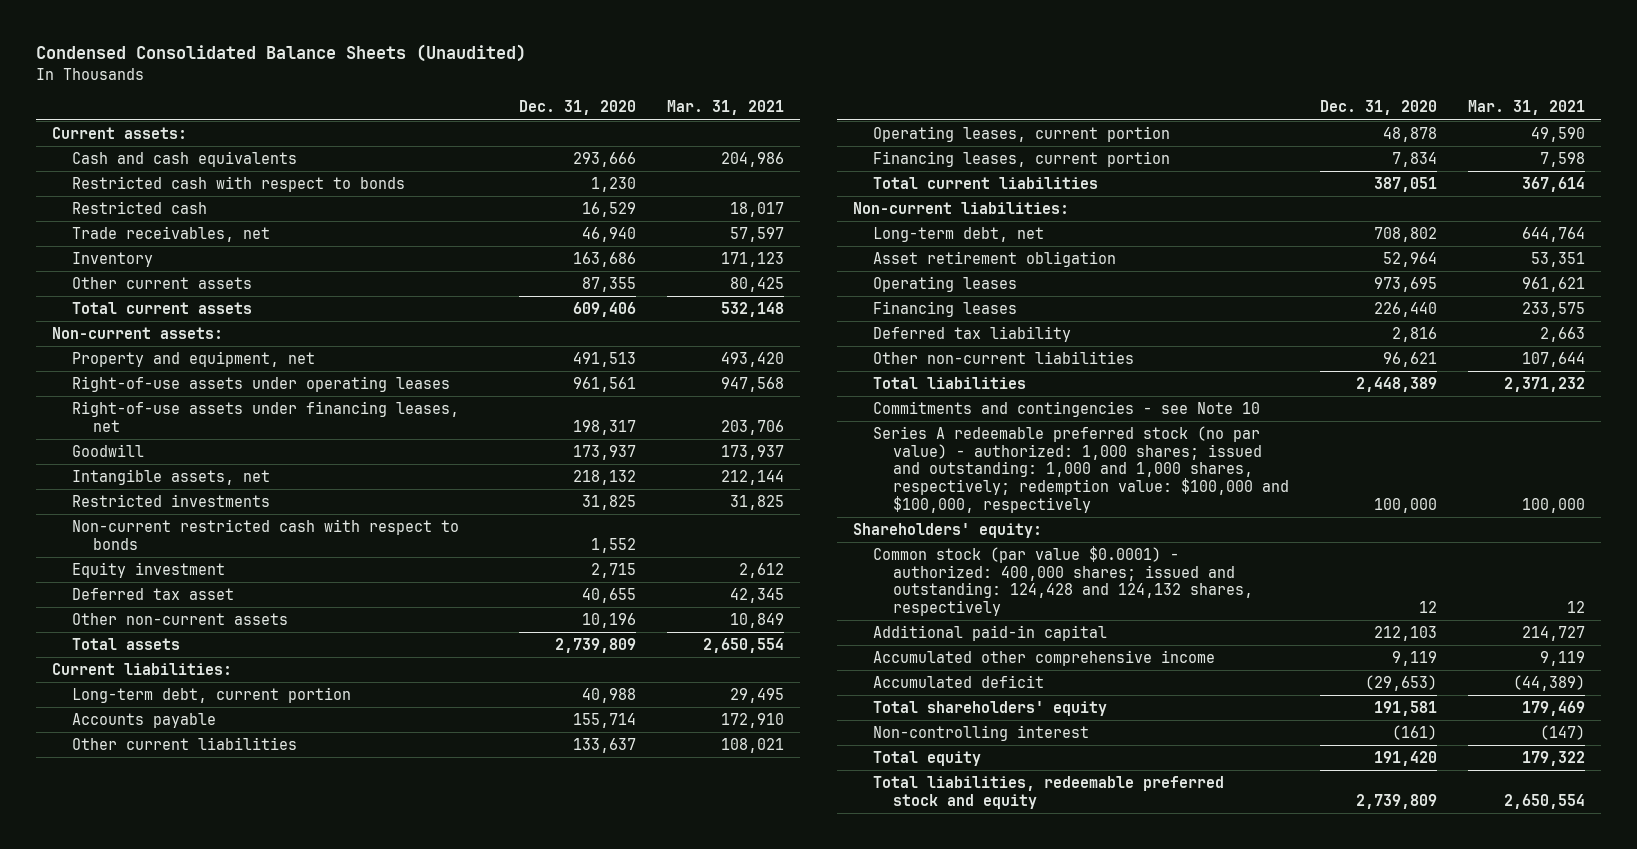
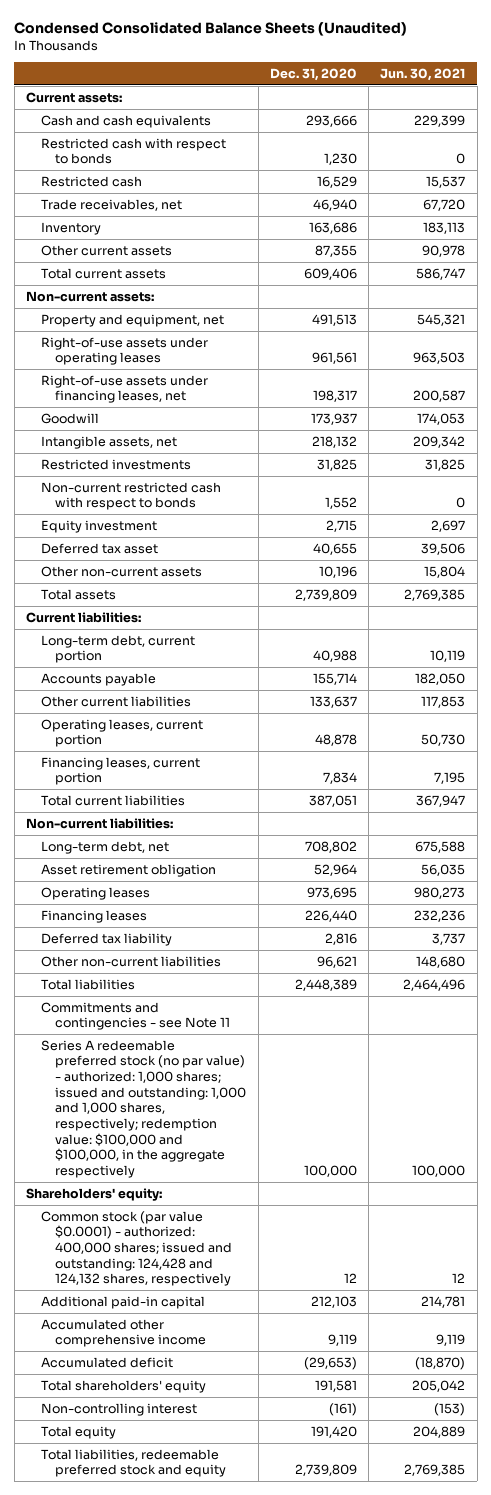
- | Dec. 31, 2020 | Mar. 31, 2021
+ | Dec. 31, 2020 | Jun. 30, 2021
- Commitments and contingencies - see Note 10
- Series A redeemable preferred stock (no par value) - authorized: 1,000 shares; issued and outstanding: 1,000 and 1,000 shares, respectively; redemption value: $100,000 and $100,000, respectively | 100,000 | 100,000
+ Commitments and contingencies - see Note 11
+ Series A redeemable preferred stock (no par value) - authorized: 1,000 shares; issued and outstanding: 1,000 and 1,000 shares, respectively; redemption value: $100,000 and $100,000, in the aggregate respectively | 100,000 | 100,000

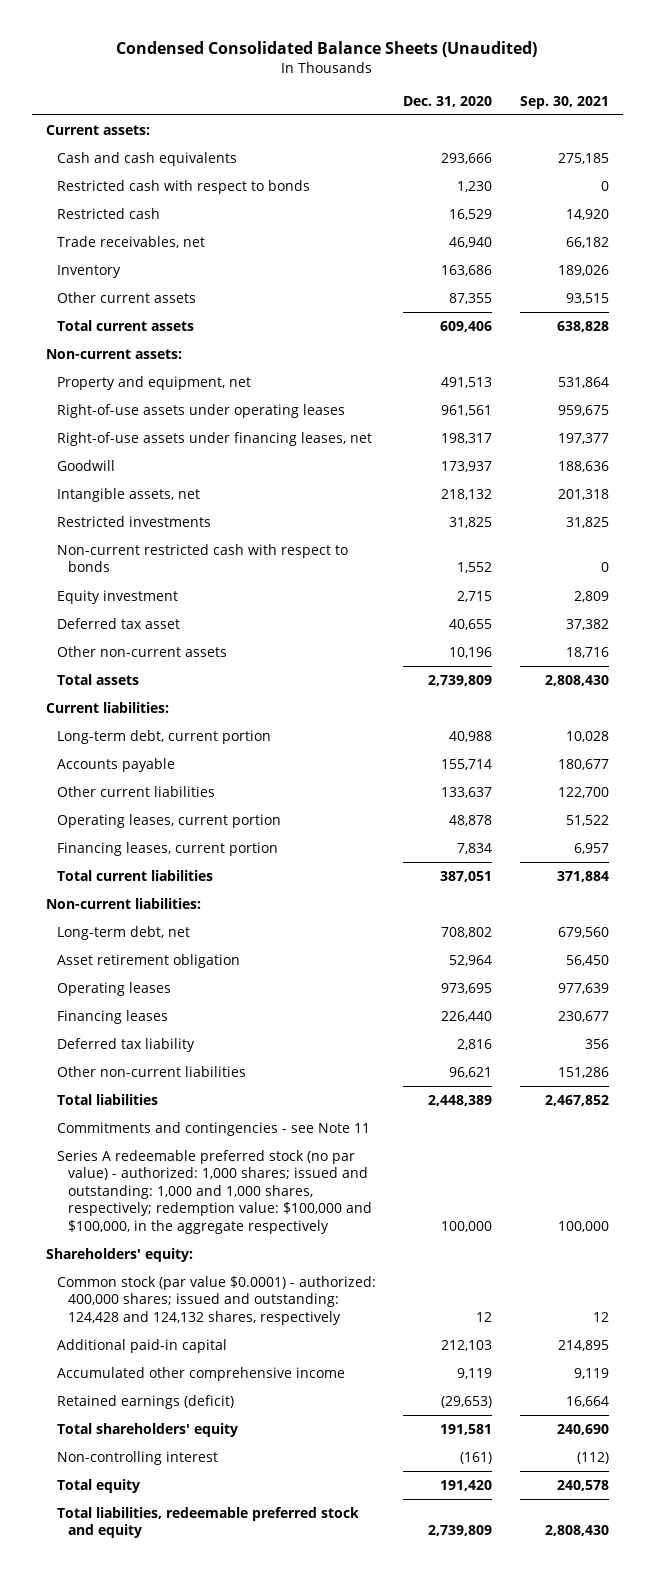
- | Dec. 31, 2020 | Jun. 30, 2021
+ | Dec. 31, 2020 | Sep. 30, 2021
- Accumulated deficit | (29,653) | (18,870)
+ Retained earnings (deficit) | (29,653) | 16,664

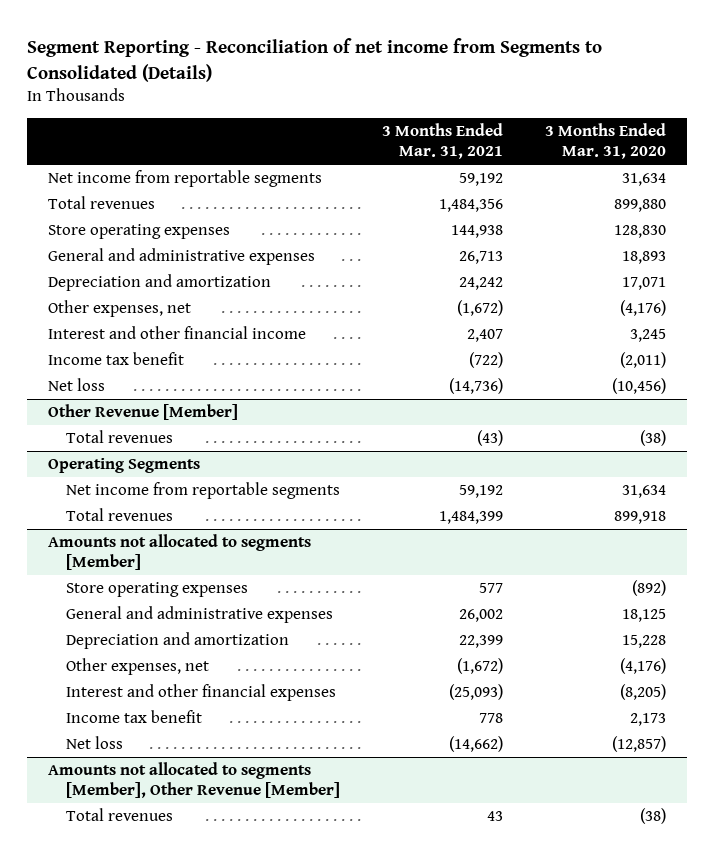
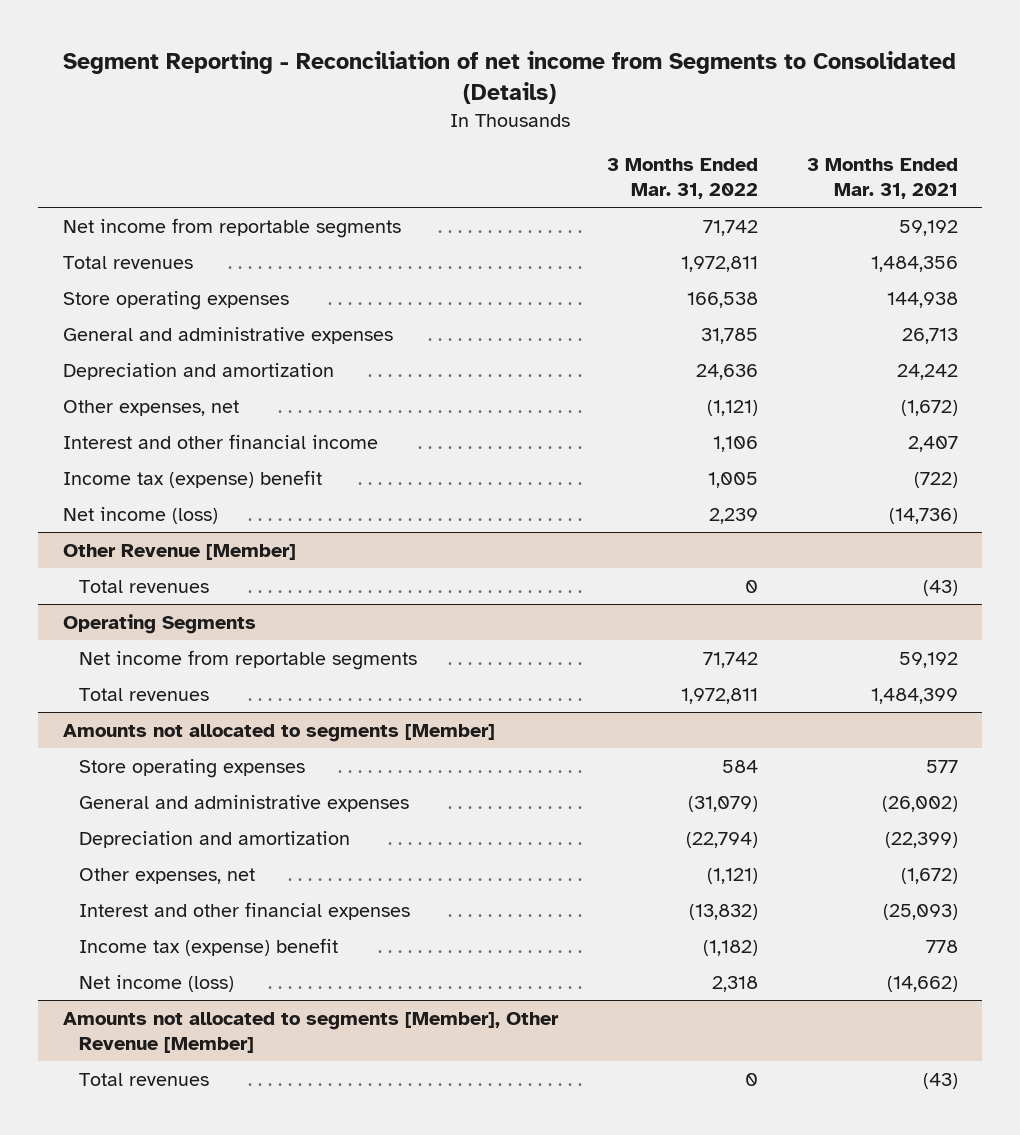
- | 3 Months Ended Mar. 31, 2021 | 3 Months Ended Mar. 31, 2020
+ | 3 Months Ended Mar. 31, 2022 | 3 Months Ended Mar. 31, 2021
- Income tax benefit | (722) | (2,011)
- Net loss | (14,736) | (10,456)
+ Income tax (expense) benefit | 1,005 | (722)
+ Net income (loss) | 2,239 | (14,736)
@ Amounts not allocated to segments [Member]
- General and administrative expenses | 26,002 | 18,125
- Depreciation and amortization | 22,399 | 15,228
+ General and administrative expenses | (31,079) | (26,002)
+ Depreciation and amortization | (22,794) | (22,399)
- Income tax benefit | 778 | 2,173
- Net loss | (14,662) | (12,857)
+ Income tax (expense) benefit | (1,182) | 778
+ Net income (loss) | 2,318 | (14,662)
@ Amounts not allocated to segments [Member], Other Revenue [Member]
- Total revenues | 43 | (38)
+ Total revenues | 0 | (43)

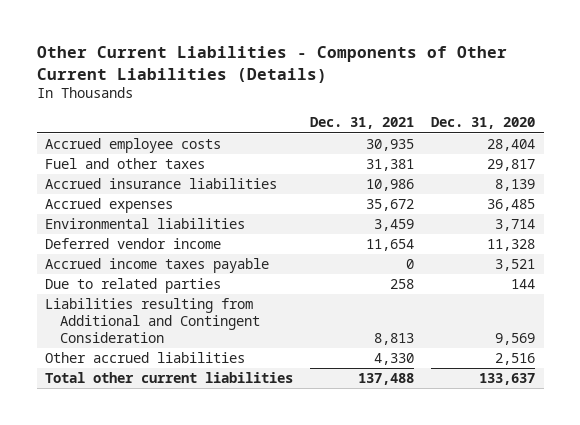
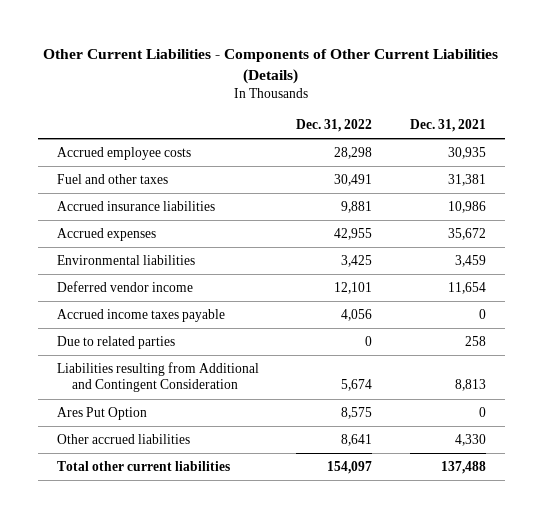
- | Dec. 31, 2021 | Dec. 31, 2020
+ | Dec. 31, 2022 | Dec. 31, 2021
+ Ares Put Option | 8,575 | 0

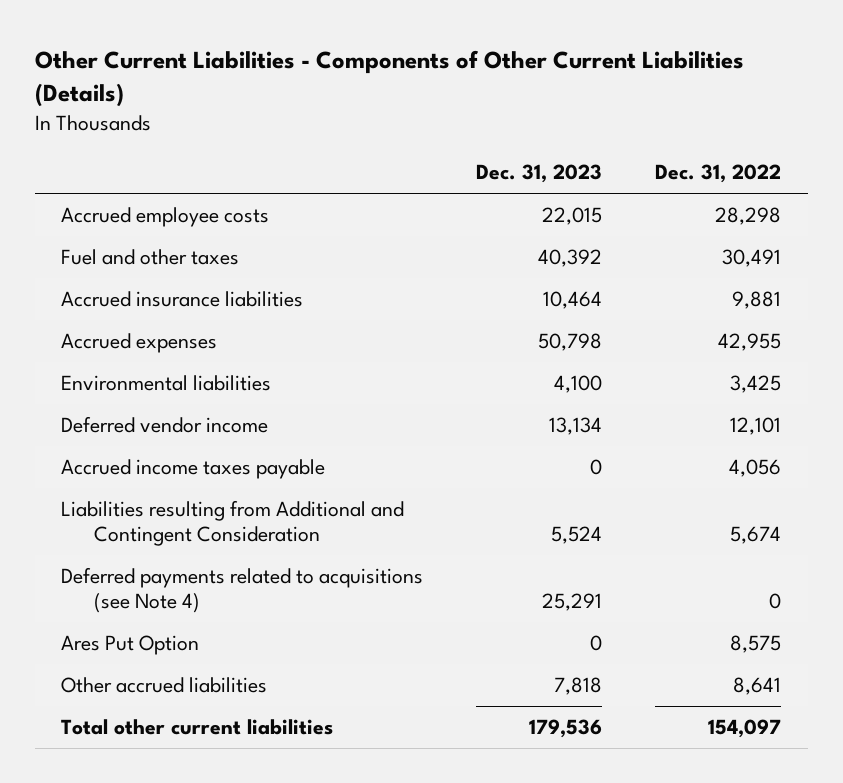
- | Dec. 31, 2022 | Dec. 31, 2021
+ | Dec. 31, 2023 | Dec. 31, 2022
- Due to related parties | 0 | 258
+ Deferred payments related to acquisitions (see Note 4) | 25,291 | 0

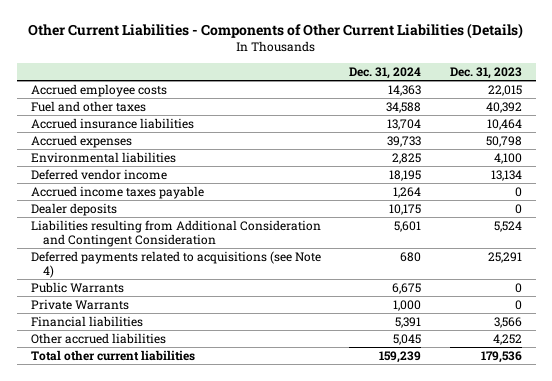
- | Dec. 31, 2023 | Dec. 31, 2022
+ | Dec. 31, 2024 | Dec. 31, 2023
- Liabilities resulting from Additional and Contingent Consideration | 5,524 | 5,674
+ Dealer deposits | 10,175 | 0
+ Liabilities resulting from Additional Consideration and Contingent Consideration | 5,601 | 5,524
- Ares Put Option | 0 | 8,575
- Other accrued liabilities | 7,818 | 8,641
+ Public Warrants | 6,675 | 0
+ Private Warrants | 1,000 | 0
+ Financial liabilities | 5,391 | 3,566
+ Other accrued liabilities | 5,045 | 4,252

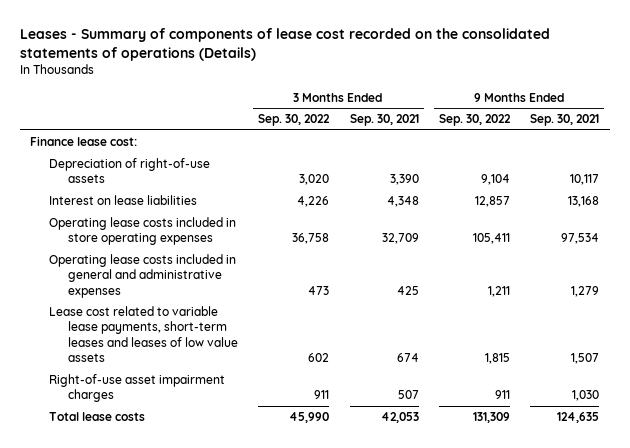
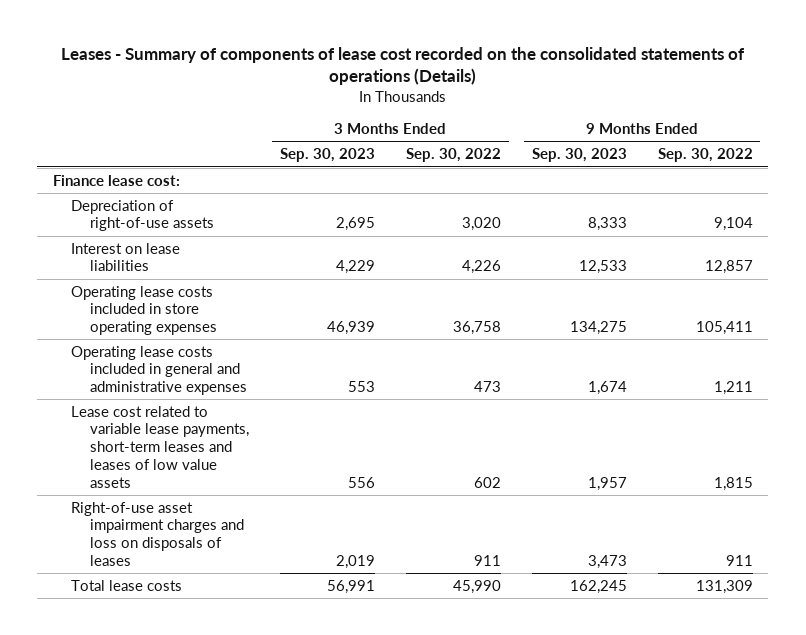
- | 3 Months Ended Sep. 30, 2022 | 3 Months Ended Sep. 30, 2021 | 9 Months Ended Sep. 30, 2022 | 9 Months Ended Sep. 30, 2021
+ | 3 Months Ended Sep. 30, 2023 | 3 Months Ended Sep. 30, 2022 | 9 Months Ended Sep. 30, 2023 | 9 Months Ended Sep. 30, 2022
- Right-of-use asset impairment charges | 911 | 507 | 911 | 1,030
+ Right-of-use asset impairment charges and loss on disposals of leases | 2,019 | 911 | 3,473 | 911

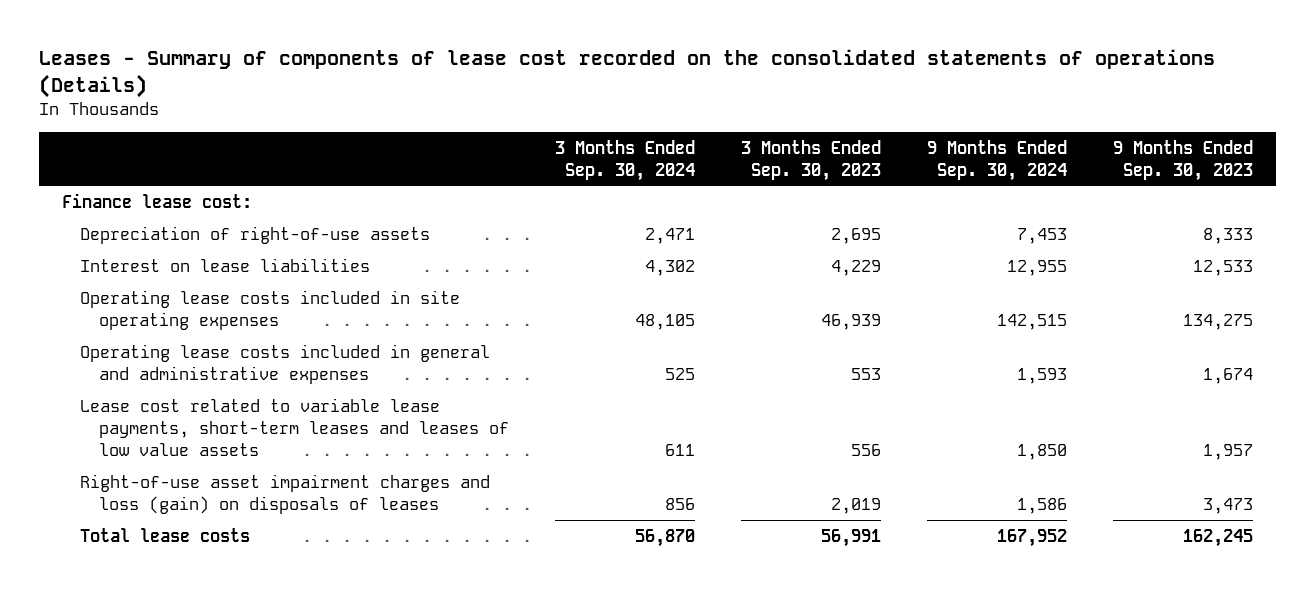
- | 3 Months Ended Sep. 30, 2023 | 3 Months Ended Sep. 30, 2022 | 9 Months Ended Sep. 30, 2023 | 9 Months Ended Sep. 30, 2022
+ | 3 Months Ended Sep. 30, 2024 | 3 Months Ended Sep. 30, 2023 | 9 Months Ended Sep. 30, 2024 | 9 Months Ended Sep. 30, 2023
- Operating lease costs included in store operating expenses | 46,939 | 36,758 | 134,275 | 105,411
+ Operating lease costs included in site operating expenses | 48,105 | 46,939 | 142,515 | 134,275
- Right-of-use asset impairment charges and loss on disposals of leases | 2,019 | 911 | 3,473 | 911
+ Right-of-use asset impairment charges and loss (gain) on disposals of leases | 856 | 2,019 | 1,586 | 3,473

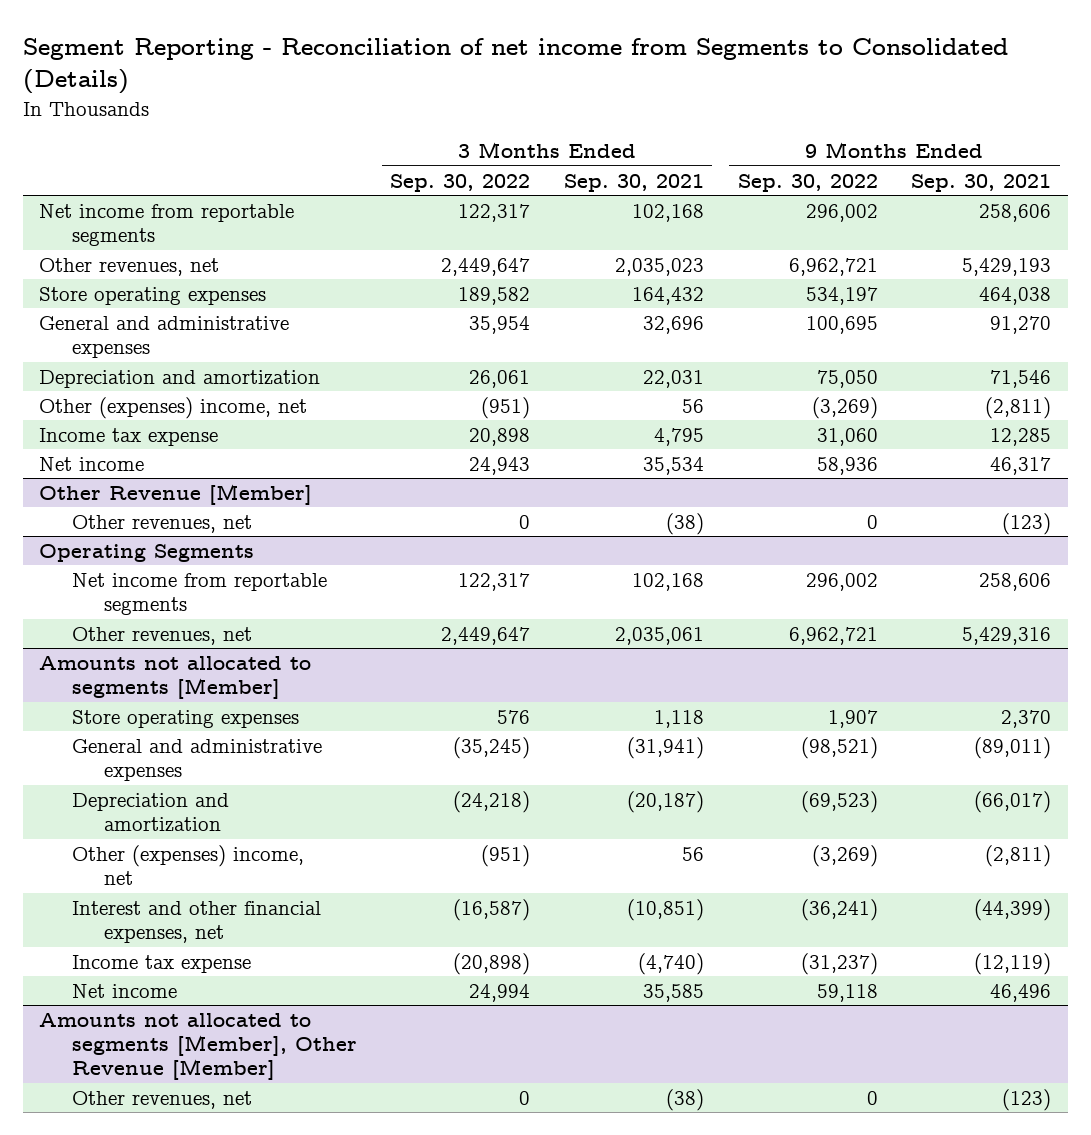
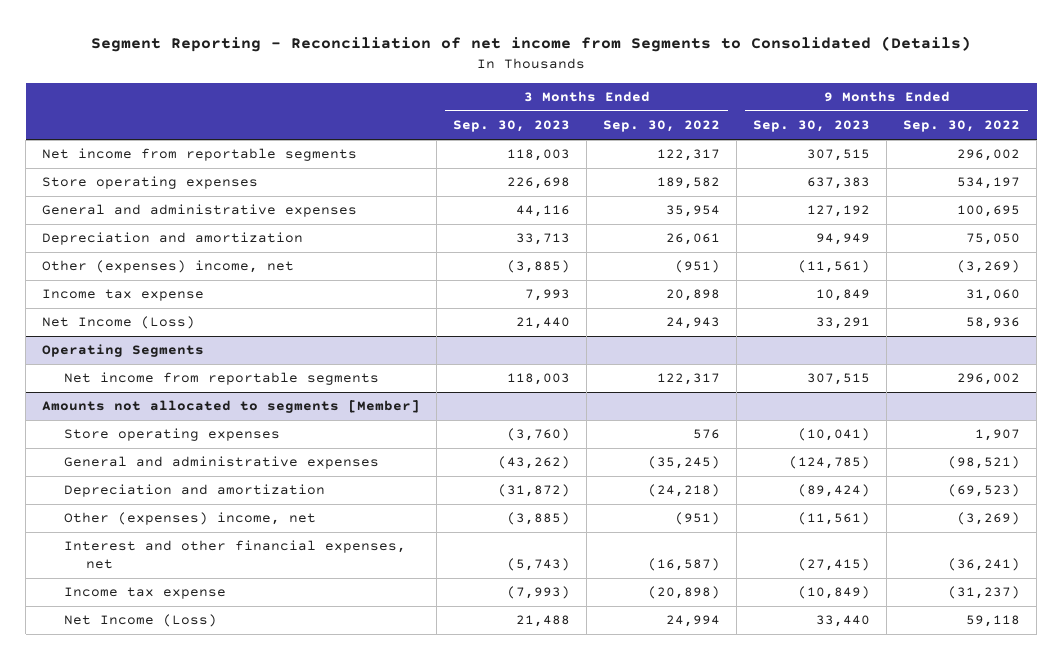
- | 3 Months Ended Sep. 30, 2022 | 3 Months Ended Sep. 30, 2021 | 9 Months Ended Sep. 30, 2022 | 9 Months Ended Sep. 30, 2021
+ | 3 Months Ended Sep. 30, 2023 | 3 Months Ended Sep. 30, 2022 | 9 Months Ended Sep. 30, 2023 | 9 Months Ended Sep. 30, 2022
- Other revenues, net | 2,449,647 | 2,035,023 | 6,962,721 | 5,429,193
- Net income | 24,943 | 35,534 | 58,936 | 46,317
- Other Revenue [Member]
- Other revenues, net | 0 | (38) | 0 | (123)
+ Net Income (Loss) | 21,440 | 24,943 | 33,291 | 58,936
@ Operating Segments
- Other revenues, net | 2,449,647 | 2,035,061 | 6,962,721 | 5,429,316
@ Amounts not allocated to segments [Member]
- Net income | 24,994 | 35,585 | 59,118 | 46,496
- Amounts not allocated to segments [Member], Other Revenue [Member]
- Other revenues, net | 0 | (38) | 0 | (123)
@ Amounts not allocated to segments [Member]
+ Net Income (Loss) | 21,488 | 24,994 | 33,440 | 59,118

